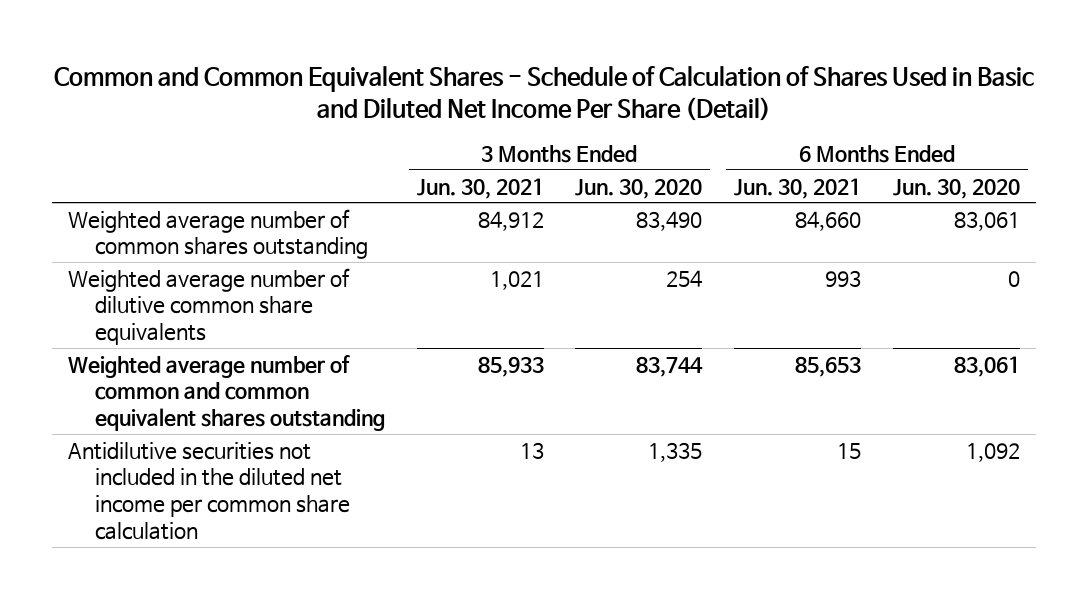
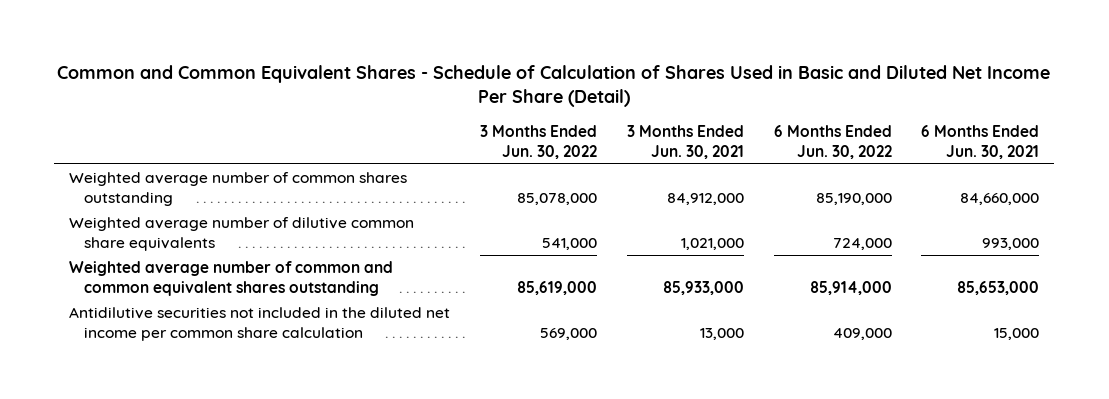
- | 3 Months Ended Jun. 30, 2021 | 3 Months Ended Jun. 30, 2020 | 6 Months Ended Jun. 30, 2021 | 6 Months Ended Jun. 30, 2020
+ | 3 Months Ended Jun. 30, 2022 | 3 Months Ended Jun. 30, 2021 | 6 Months Ended Jun. 30, 2022 | 6 Months Ended Jun. 30, 2021
- Weighted average number of common shares outstanding | 84,912 | 83,490 | 84,660 | 83,061
- Weighted average number of dilutive common share equivalents | 1,021 | 254 | 993 | 0
- Weighted average number of common and common equivalent shares outstanding | 85,933 | 83,744 | 85,653 | 83,061
- Antidilutive securities not included in the diluted net income per common share calculation | 13 | 1,335 | 15 | 1,092
+ Weighted average number of common shares outstanding | 85,078,000 | 84,912,000 | 85,190,000 | 84,660,000
+ Weighted average number of dilutive common share equivalents | 541,000 | 1,021,000 | 724,000 | 993,000
+ Weighted average number of common and common equivalent shares outstanding | 85,619,000 | 85,933,000 | 85,914,000 | 85,653,000
+ Antidilutive securities not included in the diluted net income per common share calculation | 569,000 | 13,000 | 409,000 | 15,000

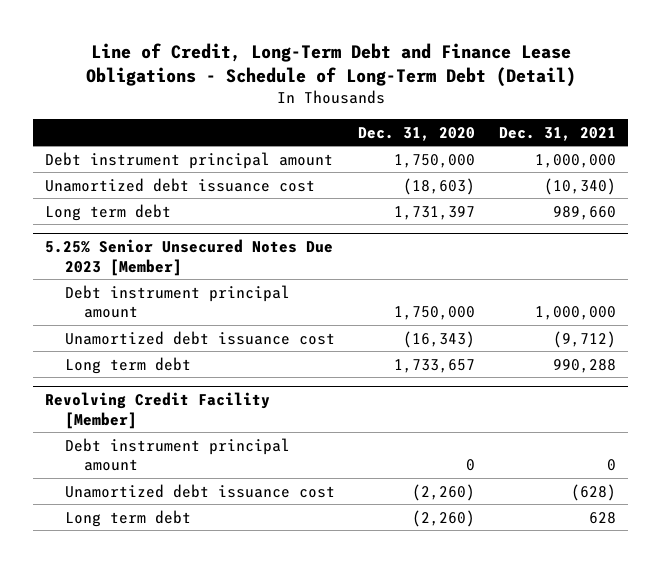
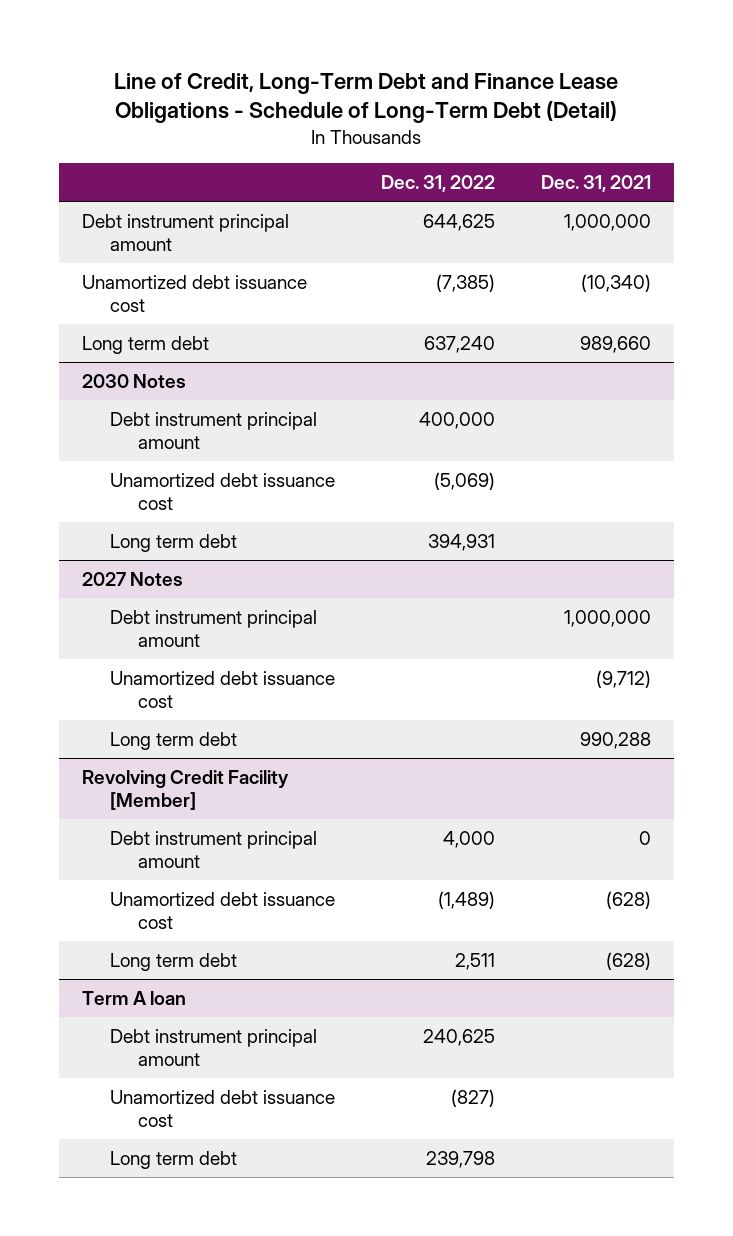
- | Dec. 31, 2020 | Dec. 31, 2021
+ | Dec. 31, 2022 | Dec. 31, 2021
- 5.25% Senior Unsecured Notes Due 2023 [Member]
+ 2030 Notes
+ Debt instrument principal amount | 400,000 |
+ Unamortized debt issuance cost | (5,069) |
+ Long term debt | 394,931 |
+ 2027 Notes
@ Revolving Credit Facility [Member]
- Long term debt | (2,260) | 628
+ Long term debt | 2,511 | (628)
+ Term A loan
+ Debt instrument principal amount | 240,625 |
+ Unamortized debt issuance cost | (827) |
+ Long term debt | 239,798 |

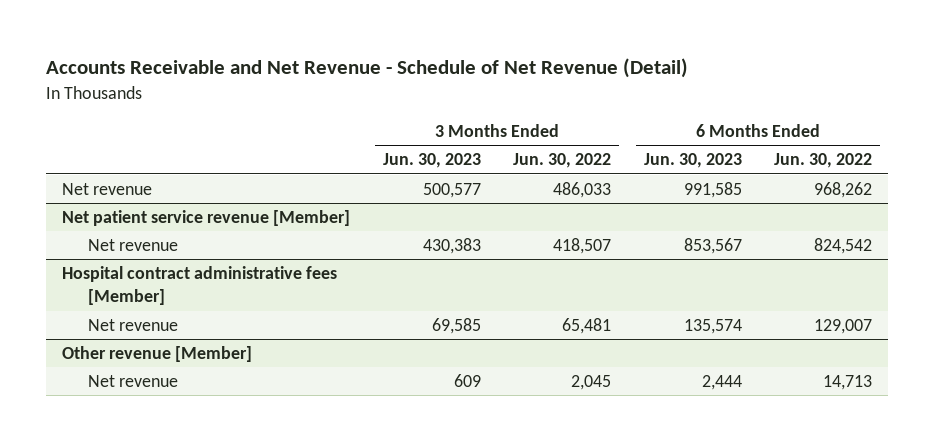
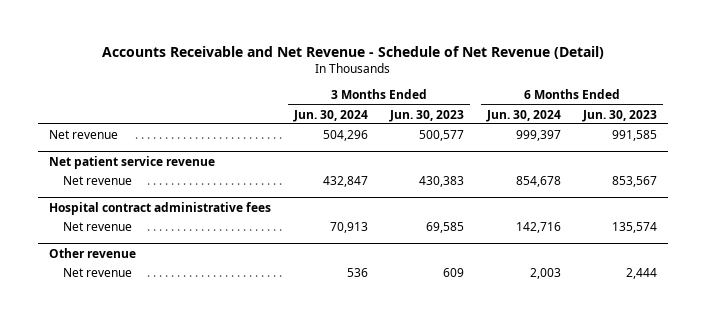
- | 3 Months Ended Jun. 30, 2023 | 3 Months Ended Jun. 30, 2022 | 6 Months Ended Jun. 30, 2023 | 6 Months Ended Jun. 30, 2022
+ | 3 Months Ended Jun. 30, 2024 | 3 Months Ended Jun. 30, 2023 | 6 Months Ended Jun. 30, 2024 | 6 Months Ended Jun. 30, 2023
- Net patient service revenue [Member]
+ Net patient service revenue
- Hospital contract administrative fees [Member]
+ Hospital contract administrative fees
- Other revenue [Member]
+ Other revenue

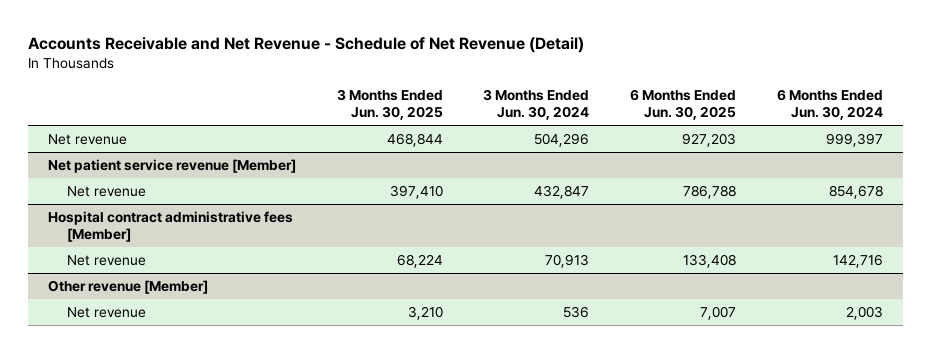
- | 3 Months Ended Jun. 30, 2024 | 3 Months Ended Jun. 30, 2023 | 6 Months Ended Jun. 30, 2024 | 6 Months Ended Jun. 30, 2023
+ | 3 Months Ended Jun. 30, 2025 | 3 Months Ended Jun. 30, 2024 | 6 Months Ended Jun. 30, 2025 | 6 Months Ended Jun. 30, 2024
- Net patient service revenue
+ Net patient service revenue [Member]
- Hospital contract administrative fees
+ Hospital contract administrative fees [Member]
- Other revenue
+ Other revenue [Member]

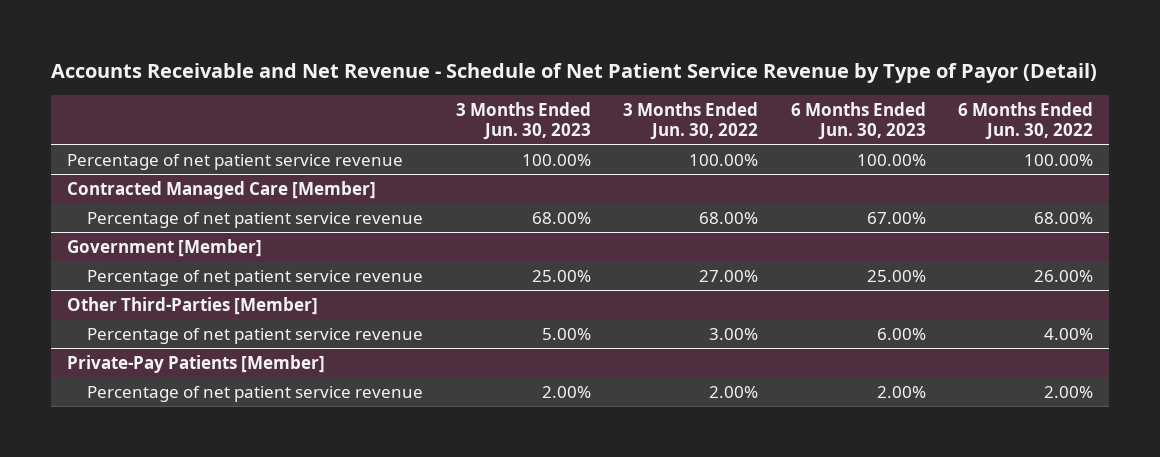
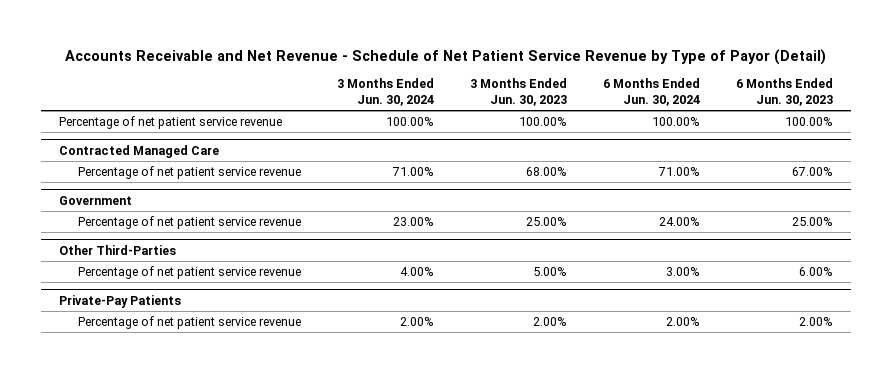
- | 3 Months Ended Jun. 30, 2023 | 3 Months Ended Jun. 30, 2022 | 6 Months Ended Jun. 30, 2023 | 6 Months Ended Jun. 30, 2022
+ | 3 Months Ended Jun. 30, 2024 | 3 Months Ended Jun. 30, 2023 | 6 Months Ended Jun. 30, 2024 | 6 Months Ended Jun. 30, 2023
- Contracted Managed Care [Member]
+ Contracted Managed Care
- Government [Member]
+ Government
- Other Third-Parties [Member]
+ Other Third-Parties
- Private-Pay Patients [Member]
+ Private-Pay Patients

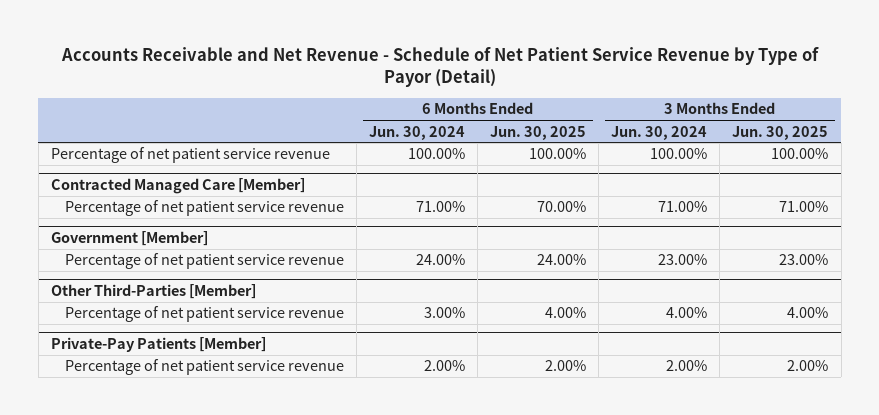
- | 3 Months Ended Jun. 30, 2024 | 3 Months Ended Jun. 30, 2023 | 6 Months Ended Jun. 30, 2024 | 6 Months Ended Jun. 30, 2023
+ | 6 Months Ended Jun. 30, 2024 | 6 Months Ended Jun. 30, 2025 | 3 Months Ended Jun. 30, 2024 | 3 Months Ended Jun. 30, 2025
- Contracted Managed Care
+ Contracted Managed Care [Member]
- Government
+ Government [Member]
- Other Third-Parties
+ Other Third-Parties [Member]
- Private-Pay Patients
+ Private-Pay Patients [Member]

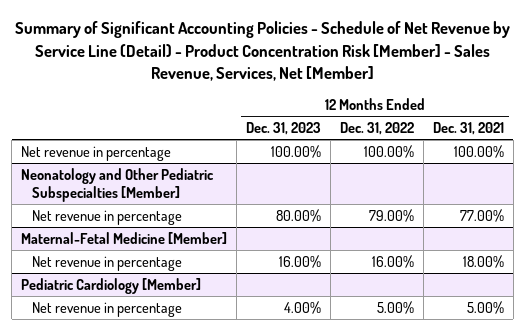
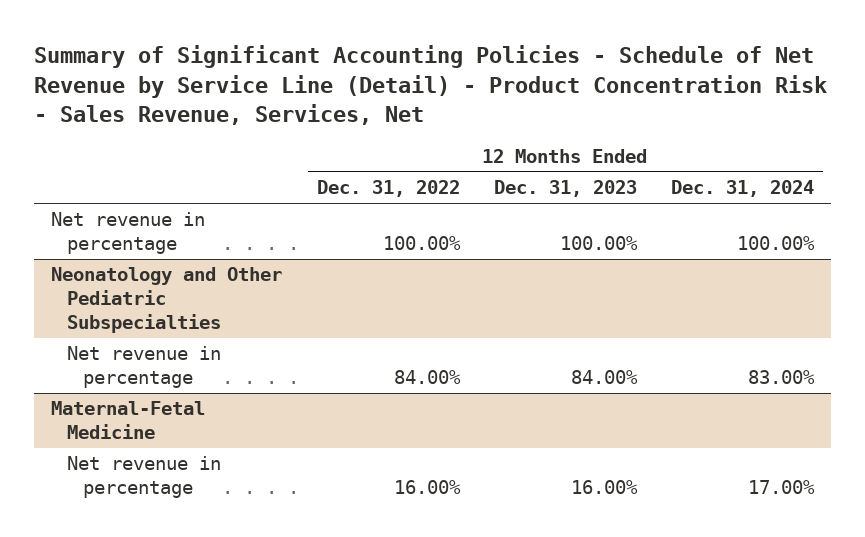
- Summary of Significant Accounting Policies - Schedule of Net Revenue by Service Line (Detail) - Product Concentration Risk [Member] - Sales Revenue, Services, Net [Member]
+ Summary of Significant Accounting Policies - Schedule of Net Revenue by Service Line (Detail) - Product Concentration Risk - Sales Revenue, Services, Net
- | 12 Months Ended Dec. 31, 2023 | 12 Months Ended Dec. 31, 2022 | 12 Months Ended Dec. 31, 2021
+ | 12 Months Ended Dec. 31, 2022 | 12 Months Ended Dec. 31, 2023 | 12 Months Ended Dec. 31, 2024
- Neonatology and Other Pediatric Subspecialties [Member]
- Net revenue in percentage | 80.00% | 79.00% | 77.00%
- Maternal-Fetal Medicine [Member]
+ Neonatology and Other Pediatric Subspecialties
+ Net revenue in percentage | 84.00% | 84.00% | 83.00%
+ Maternal-Fetal Medicine
- Pediatric Cardiology [Member]
- Net revenue in percentage | 4.00% | 5.00% | 5.00%

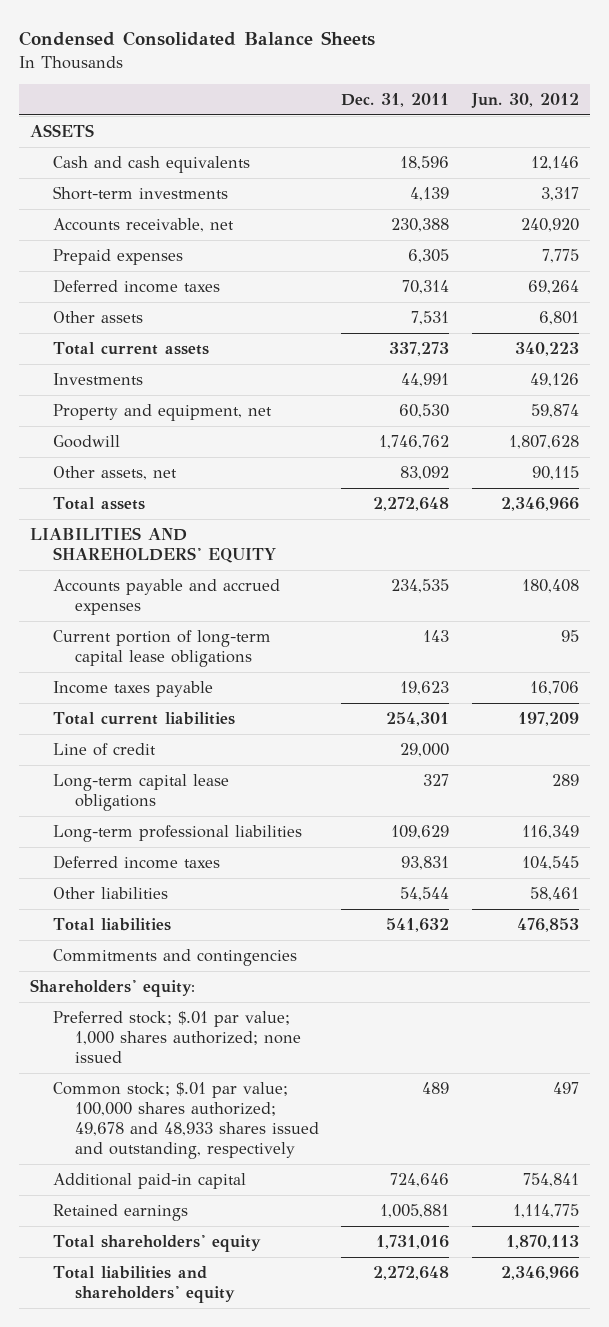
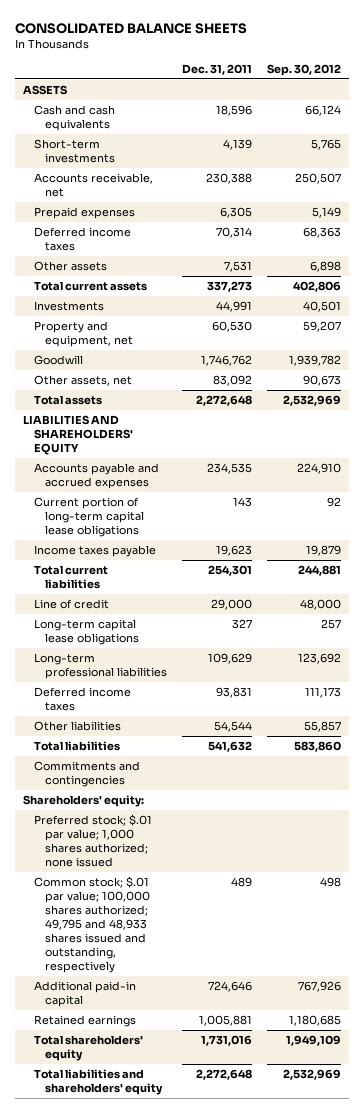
- Condensed Consolidated Balance Sheets
+ CONSOLIDATED BALANCE SHEETS
- | Dec. 31, 2011 | Jun. 30, 2012
+ | Dec. 31, 2011 | Sep. 30, 2012
- Common stock; $.01 par value; 100,000 shares authorized; 49,678 and 48,933 shares issued and outstanding, respectively | 489 | 497
+ Common stock; $.01 par value; 100,000 shares authorized; 49,795 and 48,933 shares issued and outstanding, respectively | 489 | 498

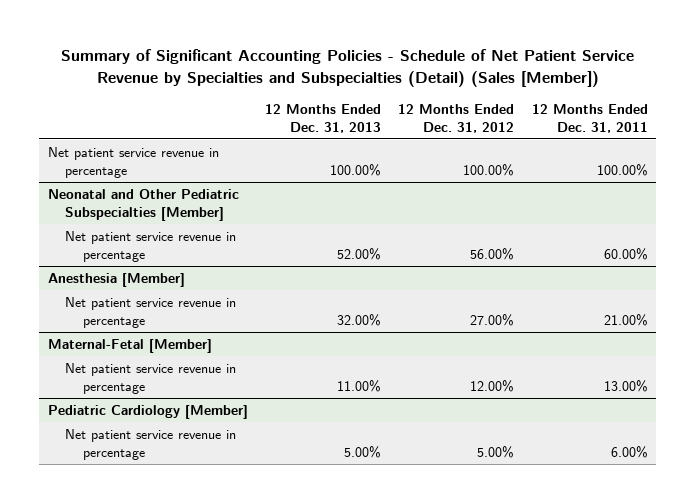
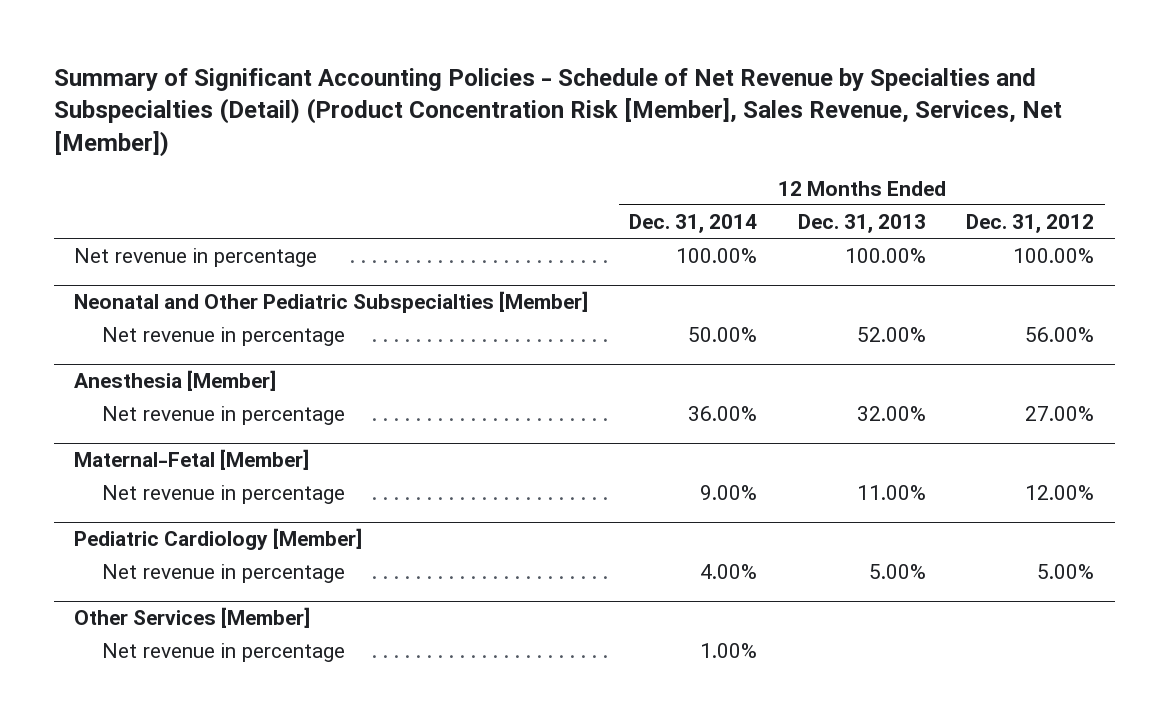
- Summary of Significant Accounting Policies - Schedule of Net Patient Service Revenue by Specialties and Subspecialties (Detail) (Sales [Member])
+ Summary of Significant Accounting Policies - Schedule of Net Revenue by Specialties and Subspecialties (Detail) (Product Concentration Risk [Member], Sales Revenue, Services, Net [Member])
- | 12 Months Ended Dec. 31, 2013 | 12 Months Ended Dec. 31, 2012 | 12 Months Ended Dec. 31, 2011
+ | 12 Months Ended Dec. 31, 2014 | 12 Months Ended Dec. 31, 2013 | 12 Months Ended Dec. 31, 2012
- Net patient service revenue in percentage | 100.00% | 100.00% | 100.00%
+ Net revenue in percentage | 100.00% | 100.00% | 100.00%
@ Neonatal and Other Pediatric Subspecialties [Member]
- Net patient service revenue in percentage | 52.00% | 56.00% | 60.00%
+ Net revenue in percentage | 50.00% | 52.00% | 56.00%
@ Anesthesia [Member]
- Net patient service revenue in percentage | 32.00% | 27.00% | 21.00%
+ Net revenue in percentage | 36.00% | 32.00% | 27.00%
@ Maternal-Fetal [Member]
- Net patient service revenue in percentage | 11.00% | 12.00% | 13.00%
+ Net revenue in percentage | 9.00% | 11.00% | 12.00%
@ Pediatric Cardiology [Member]
- Net patient service revenue in percentage | 5.00% | 5.00% | 6.00%
+ Net revenue in percentage | 4.00% | 5.00% | 5.00%
+ Other Services [Member]
+ Net revenue in percentage | 1.00% | |

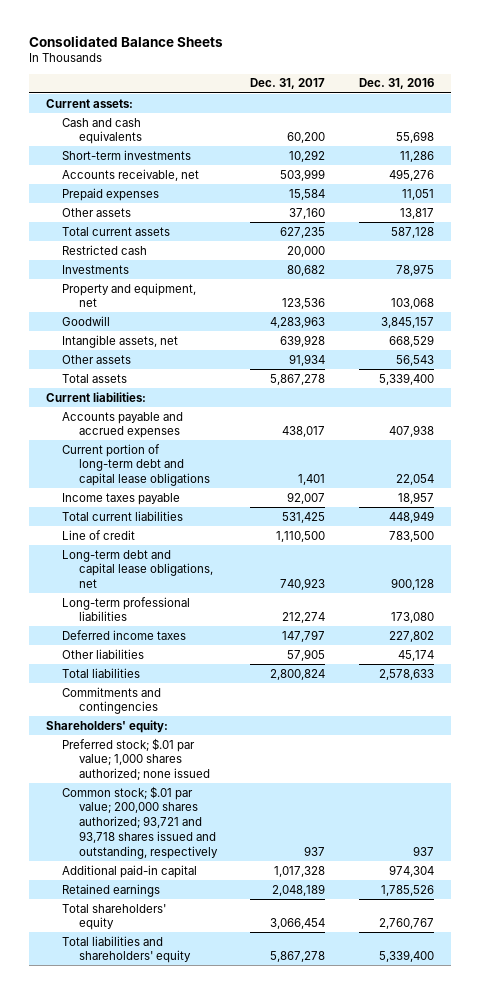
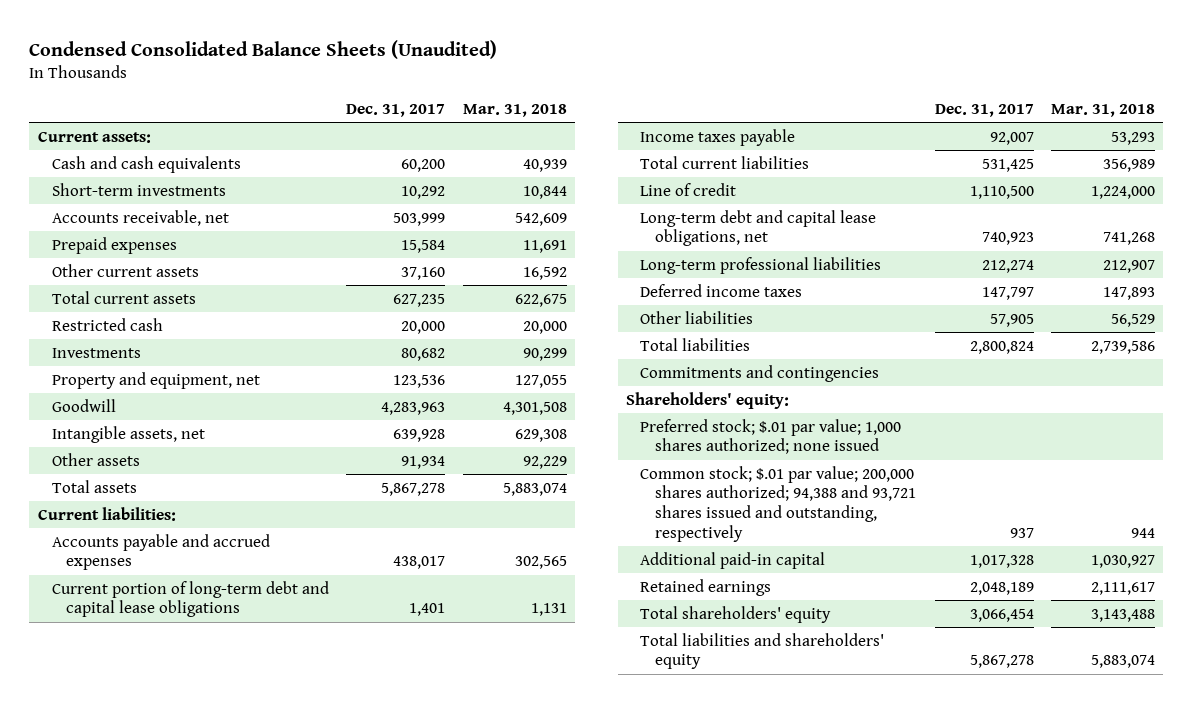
- Consolidated Balance Sheets
+ Condensed Consolidated Balance Sheets (Unaudited)
- | Dec. 31, 2017 | Dec. 31, 2016
+ | Dec. 31, 2017 | Mar. 31, 2018
- Other assets | 37,160 | 13,817
+ Other current assets | 37,160 | 16,592
- Common stock; $.01 par value; 200,000 shares authorized; 93,721 and 93,718 shares issued and outstanding, respectively | 937 | 937
+ Common stock; $.01 par value; 200,000 shares authorized; 94,388 and 93,721 shares issued and outstanding, respectively | 937 | 944

